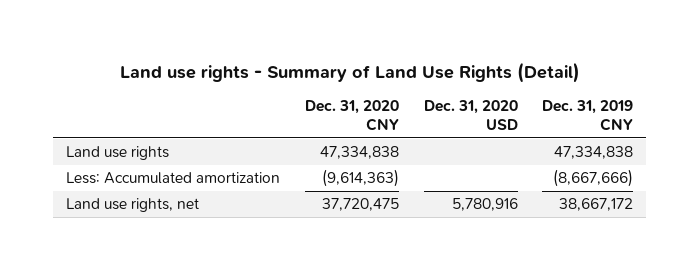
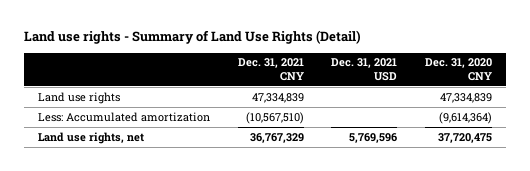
- | Dec. 31, 2020 CNY | Dec. 31, 2020 USD | Dec. 31, 2019 CNY
+ | Dec. 31, 2021 CNY | Dec. 31, 2021 USD | Dec. 31, 2020 CNY
- Land use rights | 47,334,838 | | 47,334,838
- Less: Accumulated amortization | (9,614,363) | | (8,667,666)
+ Land use rights | 47,334,839 | | 47,334,839
+ Less: Accumulated amortization | (10,567,510) | | (9,614,364)

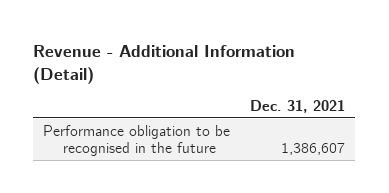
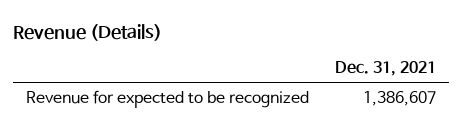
- Revenue - Additional Information (Detail)
+ Revenue (Details)
- Performance obligation to be recognised in the future | 1,386,607
+ Revenue for expected to be recognized | 1,386,607

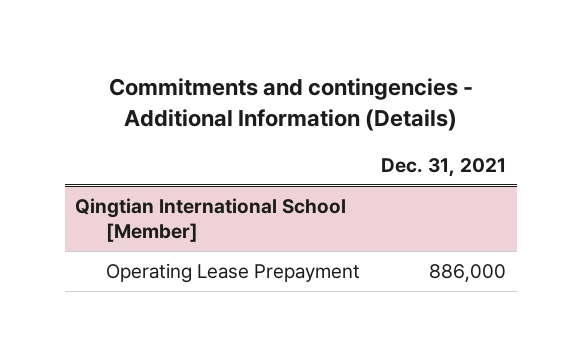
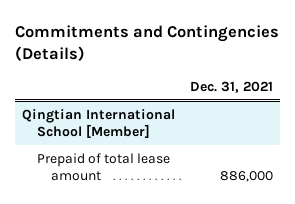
- Commitments and contingencies - Additional Information (Details)
+ Commitments and Contingencies (Details)
@ Qingtian International School [Member]
- Operating Lease Prepayment | 886,000
+ Prepaid of total lease amount | 886,000

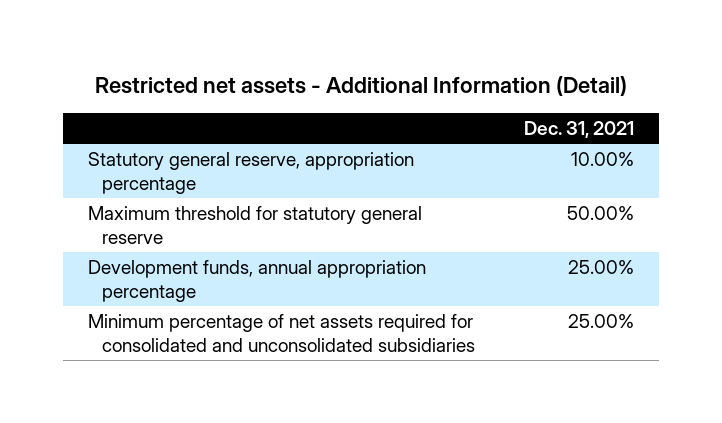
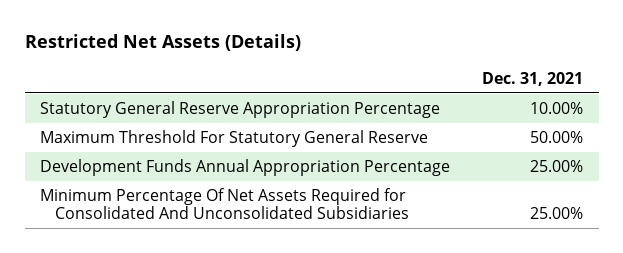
- Restricted net assets - Additional Information (Detail)
+ Restricted Net Assets (Details)
- Statutory general reserve, appropriation percentage | 10.00%
- Maximum threshold for statutory general reserve | 50.00%
- Development funds, annual appropriation percentage | 25.00%
- Minimum percentage of net assets required for consolidated and unconsolidated subsidiaries | 25.00%
+ Statutory General Reserve Appropriation Percentage | 10.00%
+ Maximum Threshold For Statutory General Reserve | 50.00%
+ Development Funds Annual Appropriation Percentage | 25.00%
+ Minimum Percentage Of Net Assets Required for Consolidated And Unconsolidated Subsidiaries | 25.00%

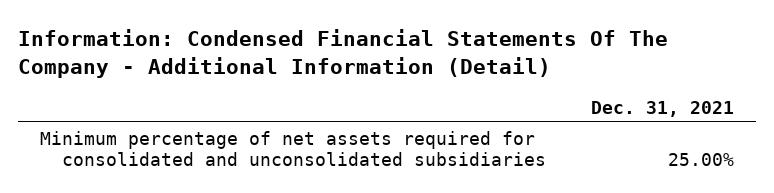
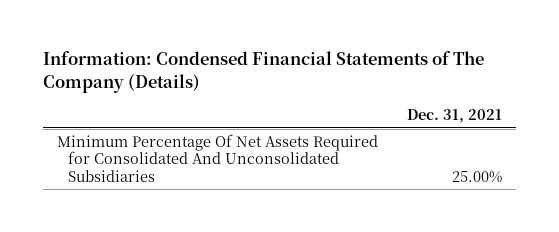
- Information: Condensed Financial Statements Of The Company - Additional Information (Detail)
+ Information: Condensed Financial Statements of The Company (Details)
- Minimum percentage of net assets required for consolidated and unconsolidated subsidiaries | 25.00%
+ Minimum Percentage Of Net Assets Required for Consolidated And Unconsolidated Subsidiaries | 25.00%

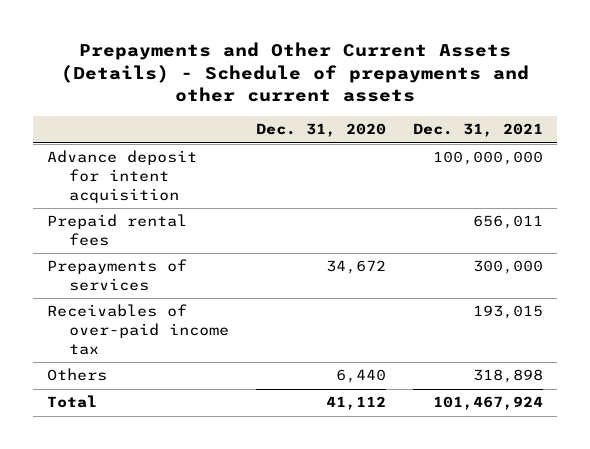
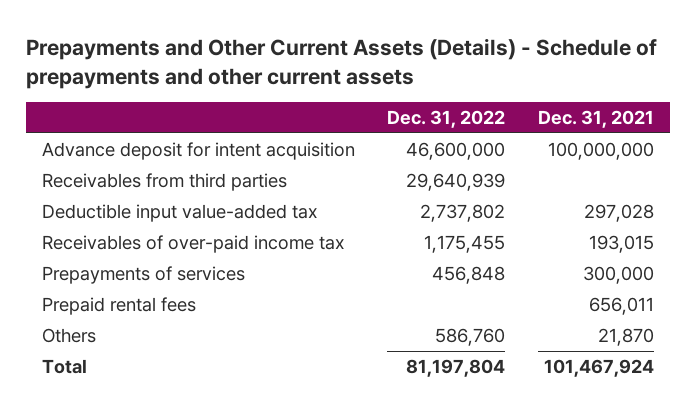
- | Dec. 31, 2020 | Dec. 31, 2021
+ | Dec. 31, 2022 | Dec. 31, 2021
+ Receivables from third parties | 29,640,939 |
+ Deductible input value-added tax | 2,737,802 | 297,028
- Others | 6,440 | 318,898
moved down: Prepayments of services | 456,848 | 300,000
moved down: Prepaid rental fees | | 656,011
+ Others | 586,760 | 21,870

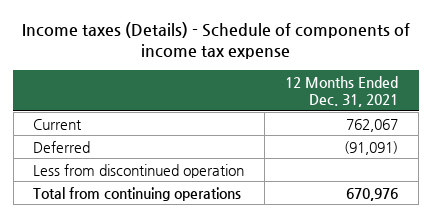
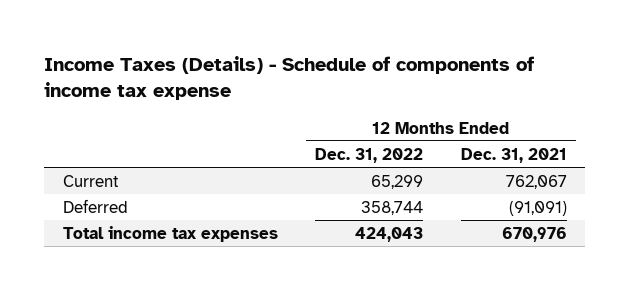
- Income taxes (Details) - Schedule of components of income tax expense
+ Income Taxes (Details) - Schedule of components of income tax expense
- | 12 Months Ended Dec. 31, 2021
+ | 12 Months Ended Dec. 31, 2022 | 12 Months Ended Dec. 31, 2021
- Less from discontinued operation
- Total from continuing operations | 670,976
+ Total income tax expenses | 424,043 | 670,976

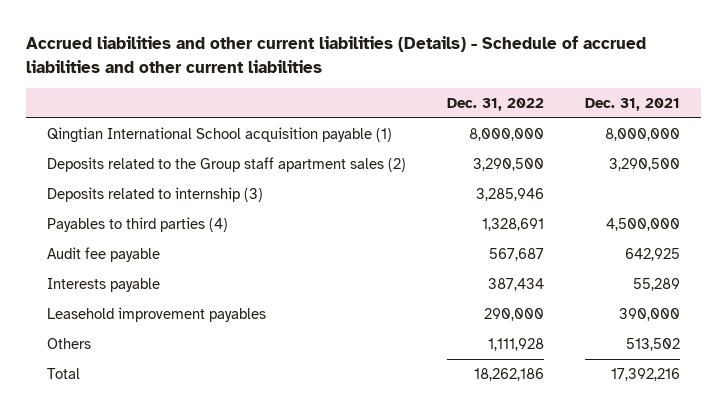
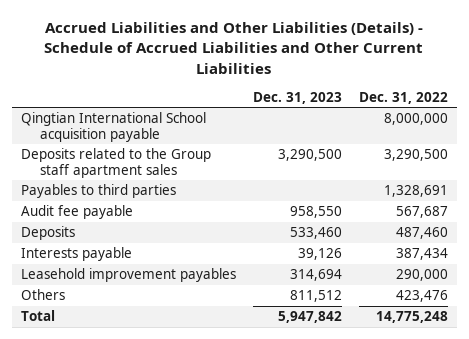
- Accrued liabilities and other current liabilities (Details) - Schedule of accrued liabilities and other current liabilities
+ Accrued Liabilities and Other Liabilities (Details) - Schedule of Accrued Liabilities and Other Current Liabilities
- | Dec. 31, 2022 | Dec. 31, 2021
+ | Dec. 31, 2023 | Dec. 31, 2022
- Qingtian International School acquisition payable (1) | 8,000,000 | 8,000,000
- Deposits related to the Group staff apartment sales (2) | 3,290,500 | 3,290,500
- Deposits related to internship (3) | 3,285,946 |
- Payables to third parties (4) | 1,328,691 | 4,500,000
+ Qingtian International School acquisition payable | | 8,000,000
+ Deposits related to the Group staff apartment sales | 3,290,500 | 3,290,500
+ Payables to third parties | | 1,328,691
+ Deposits | 533,460 | 487,460
- Others | 1,111,928 | 513,502
- Total | 18,262,186 | 17,392,216
+ Others | 811,512 | 423,476
+ Total | 5,947,842 | 14,775,248

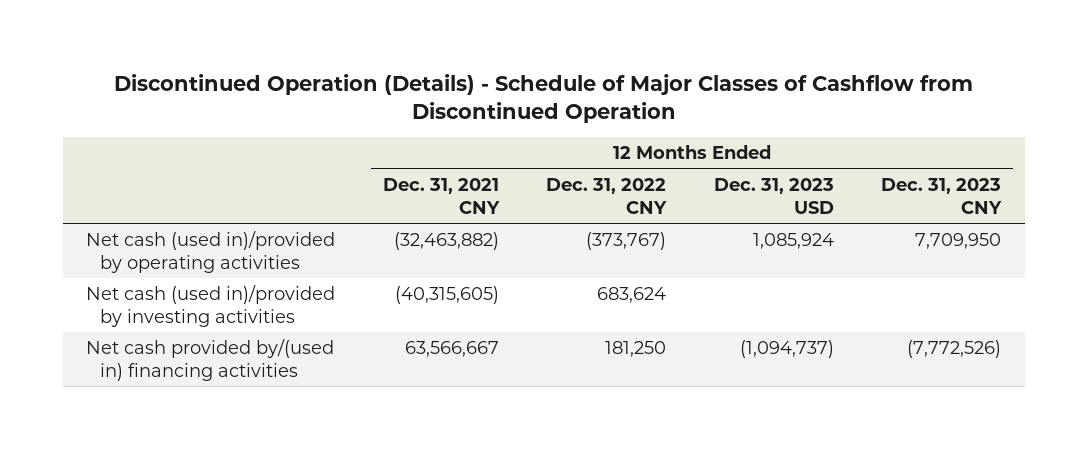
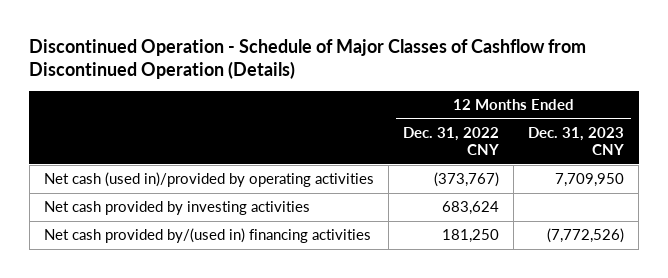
- Discontinued Operation (Details) - Schedule of Major Classes of Cashflow from Discontinued Operation
+ Discontinued Operation - Schedule of Major Classes of Cashflow from Discontinued Operation (Details)
- | 12 Months Ended Dec. 31, 2021 CNY | 12 Months Ended Dec. 31, 2022 CNY | 12 Months Ended Dec. 31, 2023 USD | 12 Months Ended Dec. 31, 2023 CNY
+ | 12 Months Ended Dec. 31, 2022 CNY | 12 Months Ended Dec. 31, 2023 CNY
- Net cash (used in)/provided by investing activities | (40,315,605) | 683,624 | |
+ Net cash provided by investing activities | 683,624 |

